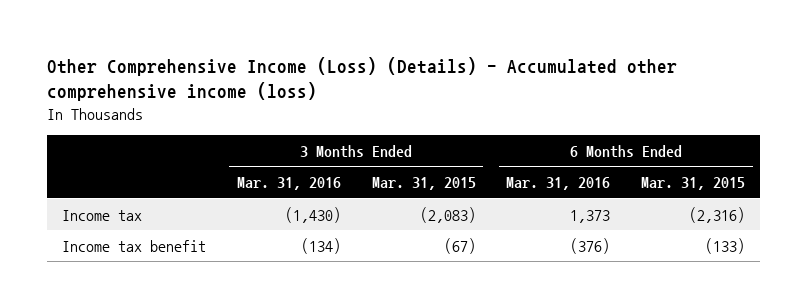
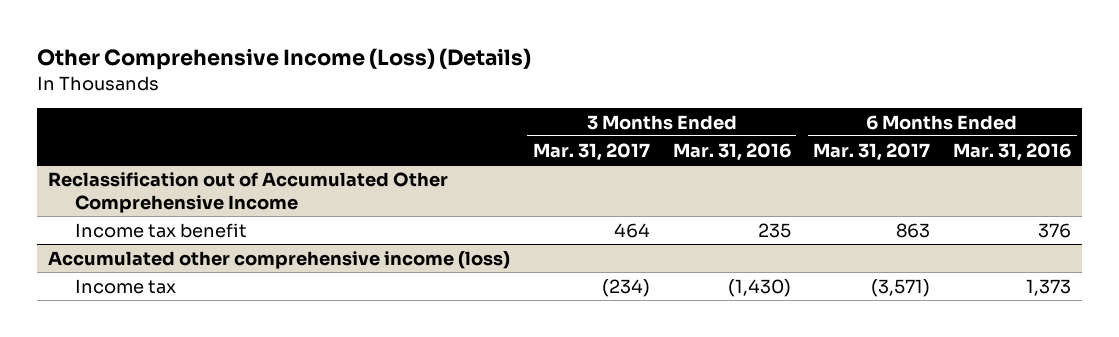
- Other Comprehensive Income (Loss) (Details) - Accumulated other comprehensive income (loss)
+ Other Comprehensive Income (Loss) (Details)
- | 3 Months Ended Mar. 31, 2016 | 3 Months Ended Mar. 31, 2015 | 6 Months Ended Mar. 31, 2016 | 6 Months Ended Mar. 31, 2015
+ | 3 Months Ended Mar. 31, 2017 | 3 Months Ended Mar. 31, 2016 | 6 Months Ended Mar. 31, 2017 | 6 Months Ended Mar. 31, 2016
+ Reclassification out of Accumulated Other Comprehensive Income
+ Income tax benefit | 464 | 235 | 863 | 376
+ Accumulated other comprehensive income (loss)
- Income tax benefit | (134) | (67) | (376) | (133)

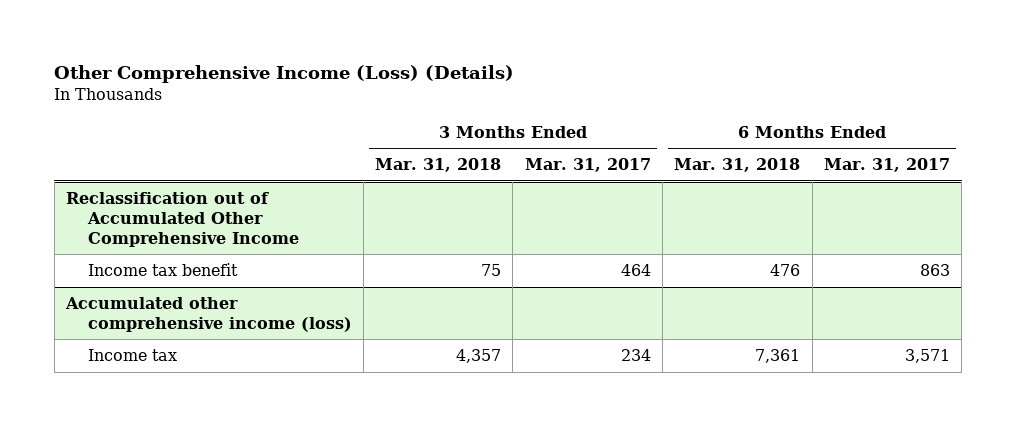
- | 3 Months Ended Mar. 31, 2017 | 3 Months Ended Mar. 31, 2016 | 6 Months Ended Mar. 31, 2017 | 6 Months Ended Mar. 31, 2016
+ | 3 Months Ended Mar. 31, 2018 | 3 Months Ended Mar. 31, 2017 | 6 Months Ended Mar. 31, 2018 | 6 Months Ended Mar. 31, 2017
@ Accumulated other comprehensive income (loss)
- Income tax | (234) | (1,430) | (3,571) | 1,373
+ Income tax | 4,357 | 234 | 7,361 | 3,571

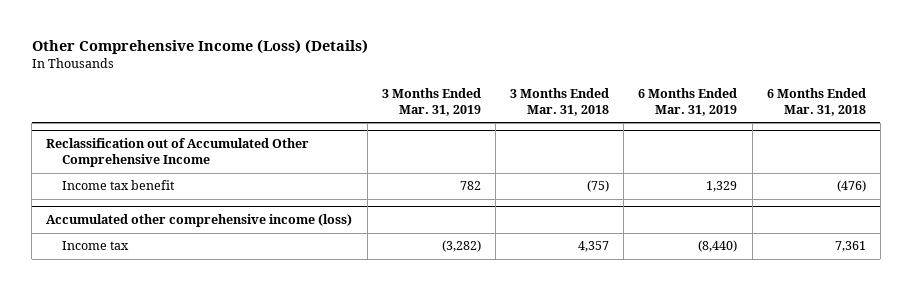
- | 3 Months Ended Mar. 31, 2018 | 3 Months Ended Mar. 31, 2017 | 6 Months Ended Mar. 31, 2018 | 6 Months Ended Mar. 31, 2017
+ | 3 Months Ended Mar. 31, 2019 | 3 Months Ended Mar. 31, 2018 | 6 Months Ended Mar. 31, 2019 | 6 Months Ended Mar. 31, 2018
@ Reclassification out of Accumulated Other Comprehensive Income
- Income tax benefit | 75 | 464 | 476 | 863
+ Income tax benefit | 782 | (75) | 1,329 | (476)

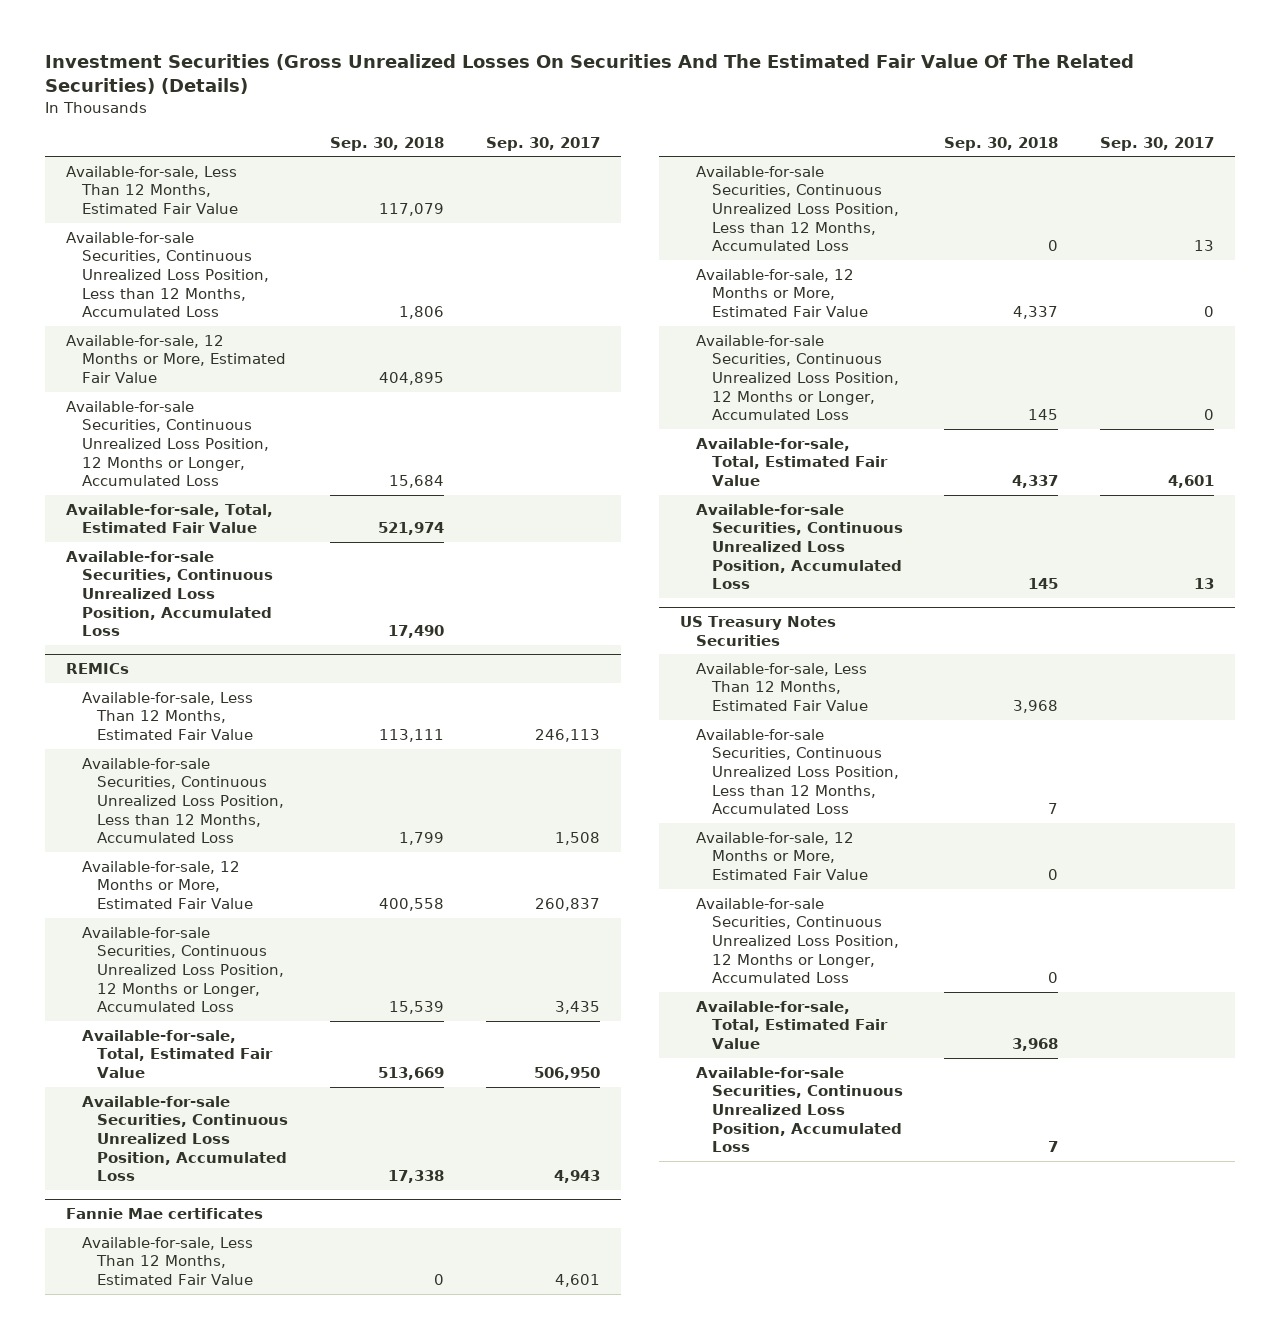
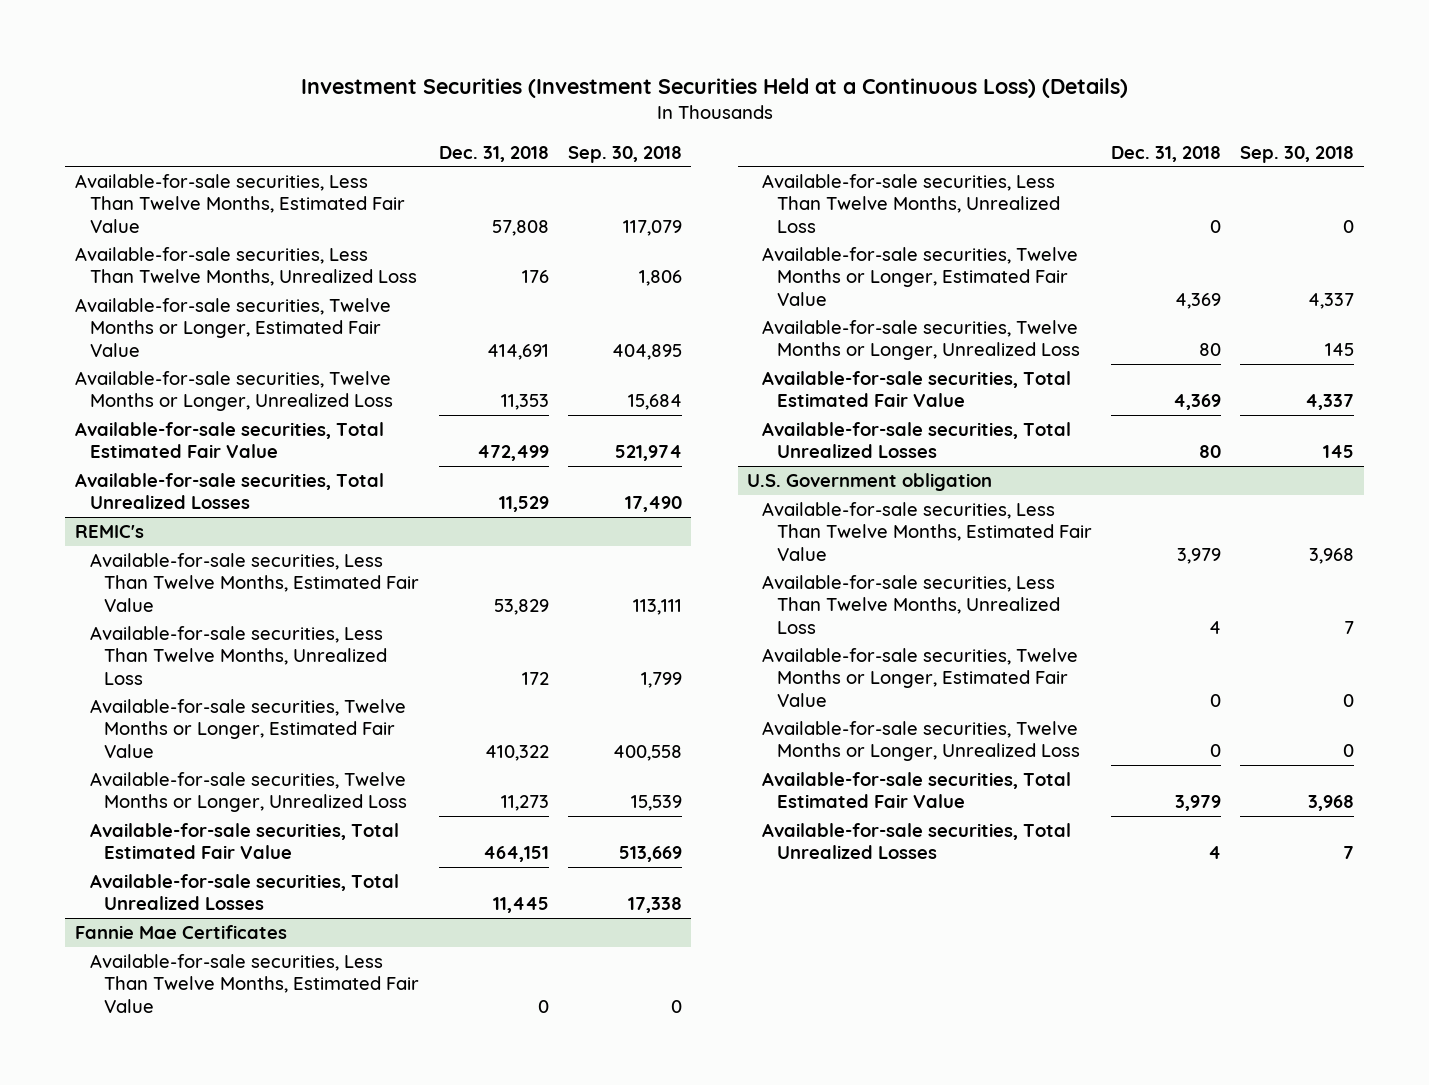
- Investment Securities (Gross Unrealized Losses On Securities And The Estimated Fair Value Of The Related Securities) (Details)
+ Investment Securities (Investment Securities Held at a Continuous Loss) (Details)
- | Sep. 30, 2018 | Sep. 30, 2017
+ | Dec. 31, 2018 | Sep. 30, 2018
- Available-for-sale, Less Than 12 Months, Estimated Fair Value | 117,079 |
- Available-for-sale Securities, Continuous Unrealized Loss Position, Less than 12 Months, Accumulated Loss | 1,806 |
- Available-for-sale, 12 Months or More, Estimated Fair Value | 404,895 |
- Available-for-sale Securities, Continuous Unrealized Loss Position, 12 Months or Longer, Accumulated Loss | 15,684 |
- Available-for-sale, Total, Estimated Fair Value | 521,974 |
- Available-for-sale Securities, Continuous Unrealized Loss Position, Accumulated Loss | 17,490 |
- REMICs
- Available-for-sale, Less Than 12 Months, Estimated Fair Value | 113,111 | 246,113
- Available-for-sale Securities, Continuous Unrealized Loss Position, Less than 12 Months, Accumulated Loss | 1,799 | 1,508
- Available-for-sale, 12 Months or More, Estimated Fair Value | 400,558 | 260,837
- Available-for-sale Securities, Continuous Unrealized Loss Position, 12 Months or Longer, Accumulated Loss | 15,539 | 3,435
- Available-for-sale, Total, Estimated Fair Value | 513,669 | 506,950
- Available-for-sale Securities, Continuous Unrealized Loss Position, Accumulated Loss | 17,338 | 4,943
- Fannie Mae certificates
- Available-for-sale, Less Than 12 Months, Estimated Fair Value | 0 | 4,601
- Available-for-sale Securities, Continuous Unrealized Loss Position, Less than 12 Months, Accumulated Loss | 0 | 13
- Available-for-sale, 12 Months or More, Estimated Fair Value | 4,337 | 0
- Available-for-sale Securities, Continuous Unrealized Loss Position, 12 Months or Longer, Accumulated Loss | 145 | 0
- Available-for-sale, Total, Estimated Fair Value | 4,337 | 4,601
- Available-for-sale Securities, Continuous Unrealized Loss Position, Accumulated Loss | 145 | 13
- US Treasury Notes Securities
- Available-for-sale, Less Than 12 Months, Estimated Fair Value | 3,968 |
- Available-for-sale Securities, Continuous Unrealized Loss Position, Less than 12 Months, Accumulated Loss | 7 |
- Available-for-sale, 12 Months or More, Estimated Fair Value | 0 |
- Available-for-sale Securities, Continuous Unrealized Loss Position, 12 Months or Longer, Accumulated Loss | 0 |
- Available-for-sale, Total, Estimated Fair Value | 3,968 |
- Available-for-sale Securities, Continuous Unrealized Loss Position, Accumulated Loss | 7 |
+ Available-for-sale securities, Less Than Twelve Months, Estimated Fair Value | 57,808 | 117,079
+ Available-for-sale securities, Less Than Twelve Months, Unrealized Loss | 176 | 1,806
+ Available-for-sale securities, Twelve Months or Longer, Estimated Fair Value | 414,691 | 404,895
+ Available-for-sale securities, Twelve Months or Longer, Unrealized Loss | 11,353 | 15,684
+ Available-for-sale securities, Total Estimated Fair Value | 472,499 | 521,974
+ Available-for-sale securities, Total Unrealized Losses | 11,529 | 17,490
+ REMIC's
+ Available-for-sale securities, Less Than Twelve Months, Estimated Fair Value | 53,829 | 113,111
+ Available-for-sale securities, Less Than Twelve Months, Unrealized Loss | 172 | 1,799
+ Available-for-sale securities, Twelve Months or Longer, Estimated Fair Value | 410,322 | 400,558
+ Available-for-sale securities, Twelve Months or Longer, Unrealized Loss | 11,273 | 15,539
+ Available-for-sale securities, Total Estimated Fair Value | 464,151 | 513,669
+ Available-for-sale securities, Total Unrealized Losses | 11,445 | 17,338
+ Fannie Mae Certificates
+ Available-for-sale securities, Less Than Twelve Months, Estimated Fair Value | 0 | 0
+ Available-for-sale securities, Less Than Twelve Months, Unrealized Loss | 0 | 0
+ Available-for-sale securities, Twelve Months or Longer, Estimated Fair Value | 4,369 | 4,337
+ Available-for-sale securities, Twelve Months or Longer, Unrealized Loss | 80 | 145
+ Available-for-sale securities, Total Estimated Fair Value | 4,369 | 4,337
+ Available-for-sale securities, Total Unrealized Losses | 80 | 145
+ U.S. Government obligation
+ Available-for-sale securities, Less Than Twelve Months, Estimated Fair Value | 3,979 | 3,968
+ Available-for-sale securities, Less Than Twelve Months, Unrealized Loss | 4 | 7
+ Available-for-sale securities, Twelve Months or Longer, Estimated Fair Value | 0 | 0
+ Available-for-sale securities, Twelve Months or Longer, Unrealized Loss | 0 | 0
+ Available-for-sale securities, Total Estimated Fair Value | 3,979 | 3,968
+ Available-for-sale securities, Total Unrealized Losses | 4 | 7

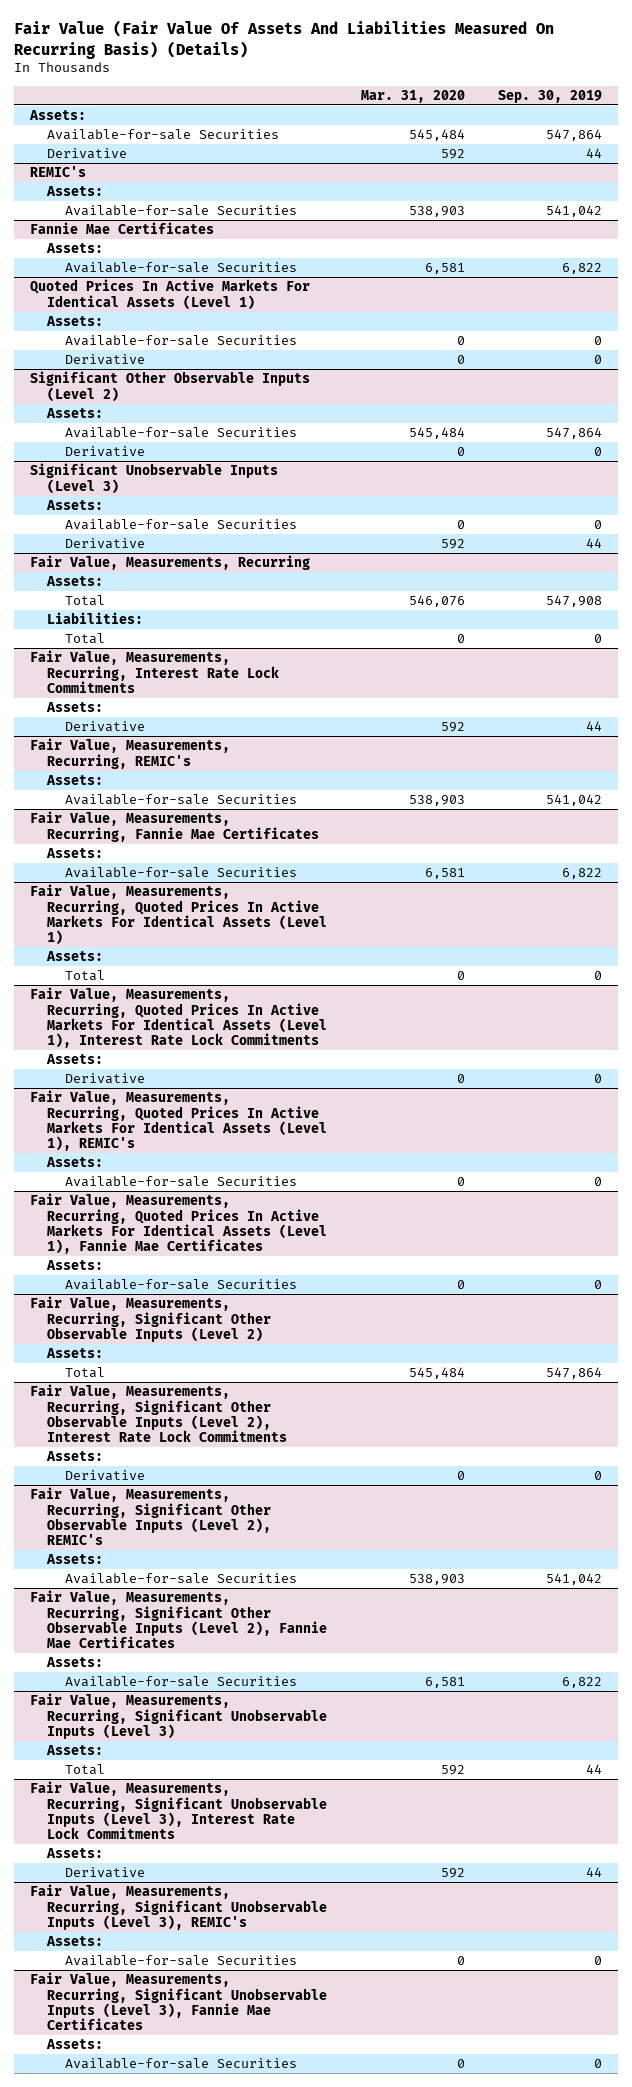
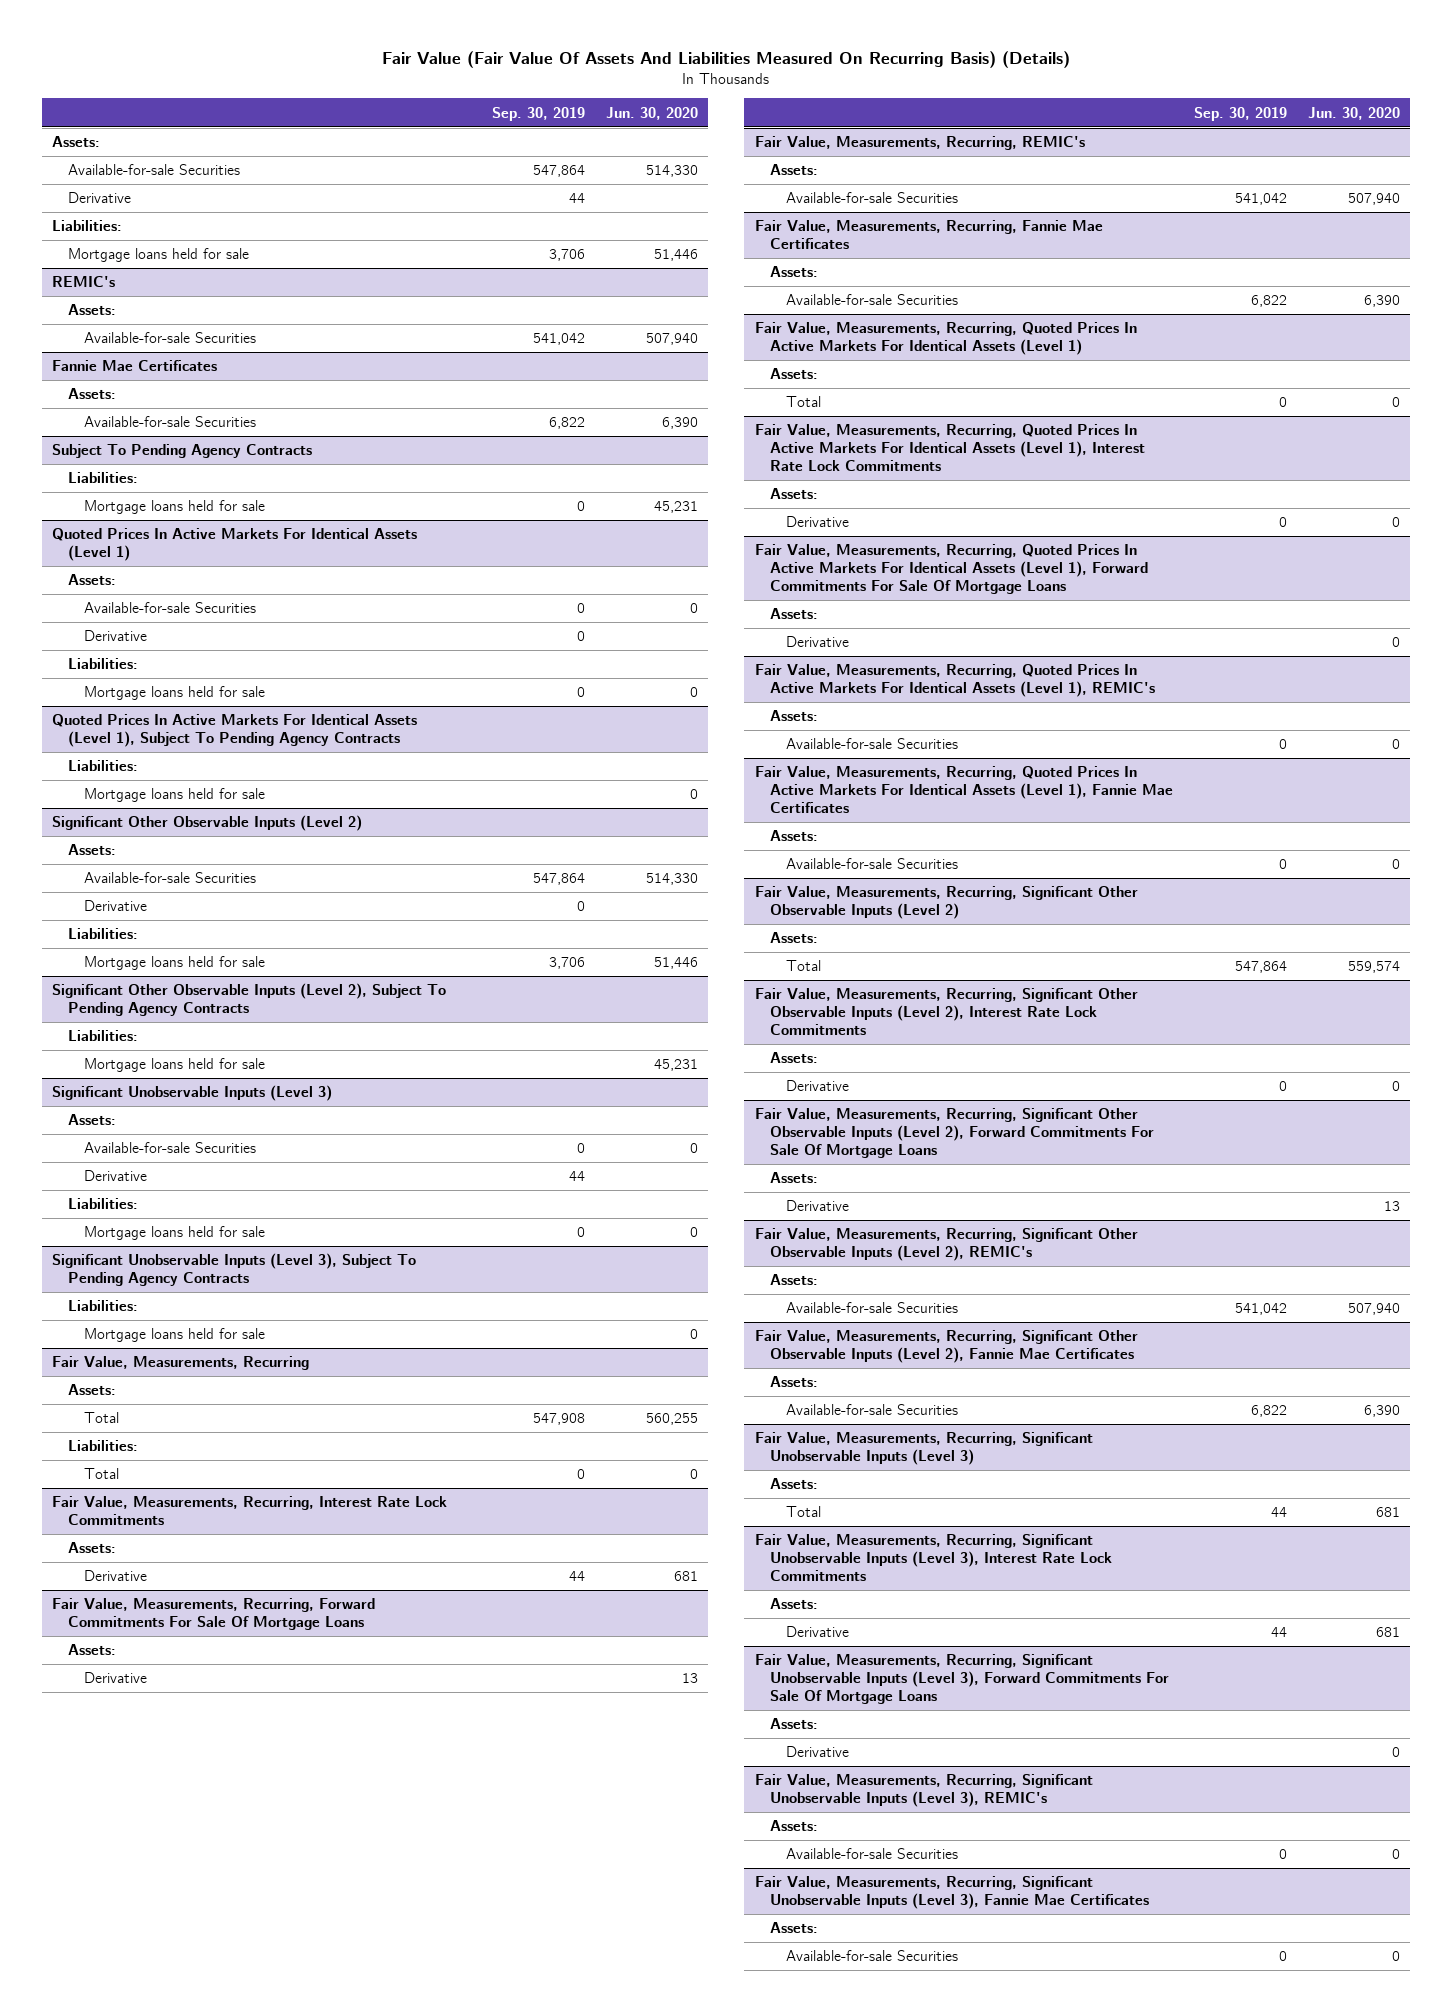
- | Mar. 31, 2020 | Sep. 30, 2019
+ | Sep. 30, 2019 | Jun. 30, 2020
+ Liabilities:
+ Mortgage loans held for sale | 3,706 | 51,446
+ Subject To Pending Agency Contracts
+ Liabilities:
+ Mortgage loans held for sale | 0 | 45,231
@ Quoted Prices In Active Markets For Identical Assets (Level 1)
+ Liabilities:
+ Mortgage loans held for sale | 0 | 0
+ Quoted Prices In Active Markets For Identical Assets (Level 1), Subject To Pending Agency Contracts
+ Liabilities:
+ Mortgage loans held for sale | | 0
@ Significant Other Observable Inputs (Level 2)
+ Liabilities:
+ Mortgage loans held for sale | 3,706 | 51,446
+ Significant Other Observable Inputs (Level 2), Subject To Pending Agency Contracts
+ Liabilities:
+ Mortgage loans held for sale | | 45,231
@ Significant Unobservable Inputs (Level 3)
+ Liabilities:
+ Mortgage loans held for sale | 0 | 0
+ Significant Unobservable Inputs (Level 3), Subject To Pending Agency Contracts
+ Liabilities:
+ Mortgage loans held for sale | | 0
+ Fair Value, Measurements, Recurring, Forward Commitments For Sale Of Mortgage Loans
+ Assets:
+ Derivative | | 13
+ Fair Value, Measurements, Recurring, Quoted Prices In Active Markets For Identical Assets (Level 1), Forward Commitments For Sale Of Mortgage Loans
+ Assets:
+ Derivative | | 0
+ Fair Value, Measurements, Recurring, Significant Other Observable Inputs (Level 2), Forward Commitments For Sale Of Mortgage Loans
+ Assets:
+ Derivative | | 13
+ Fair Value, Measurements, Recurring, Significant Unobservable Inputs (Level 3), Forward Commitments For Sale Of Mortgage Loans
+ Assets:
+ Derivative | | 0

